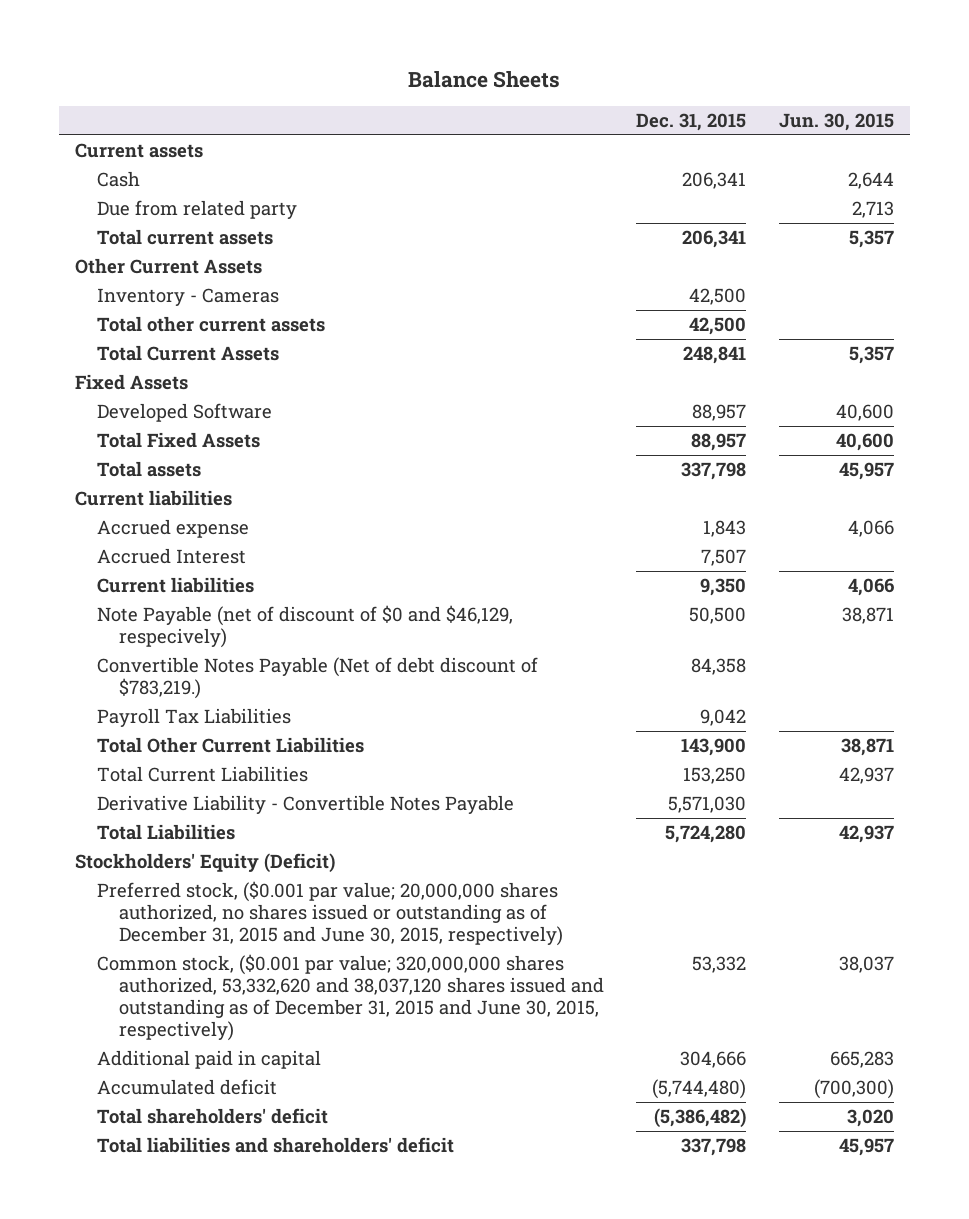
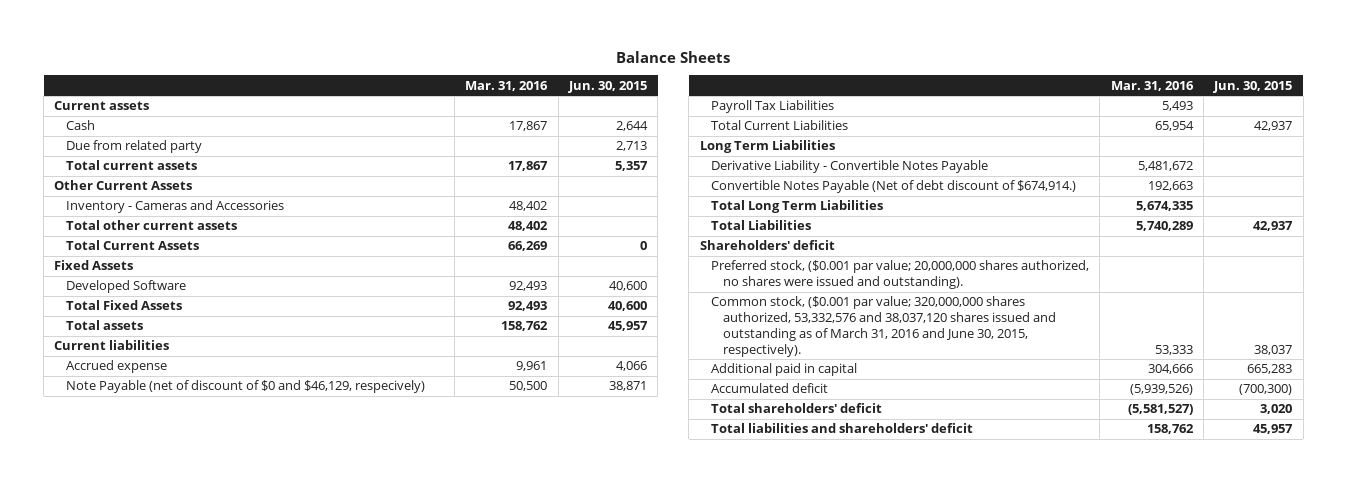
- | Dec. 31, 2015 | Jun. 30, 2015
+ | Mar. 31, 2016 | Jun. 30, 2015
- Inventory - Cameras | 42,500 |
+ Inventory - Cameras and Accessories | 48,402 |
- Total Current Assets | 248,841 | 5,357
+ Total Current Assets | 66,269 | 0
- Accrued Interest | 7,507 |
- Current liabilities | 9,350 | 4,066
- Convertible Notes Payable (Net of debt discount of $783,219.) | 84,358 |
- Total Other Current Liabilities | 143,900 | 38,871
+ Long Term Liabilities
+ Convertible Notes Payable (Net of debt discount of $674,914.) | 192,663 |
+ Total Long Term Liabilities | 5,674,335 |
- Stockholders' Equity (Deficit)
- Preferred stock, ($0.001 par value; 20,000,000 shares authorized, no shares issued or outstanding as of December 31, 2015 and June 30, 2015, respectively)
- Common stock, ($0.001 par value; 320,000,000 shares authorized, 53,332,620 and 38,037,120 shares issued and outstanding as of December 31, 2015 and June 30, 2015, respectively) | 53,332 | 38,037
+ Shareholders' deficit
+ Preferred stock, ($0.001 par value; 20,000,000 shares authorized, no shares were issued and outstanding).
+ Common stock, ($0.001 par value; 320,000,000 shares authorized, 53,332,576 and 38,037,120 shares issued and outstanding as of March 31, 2016 and June 30, 2015, respectively). | 53,333 | 38,037

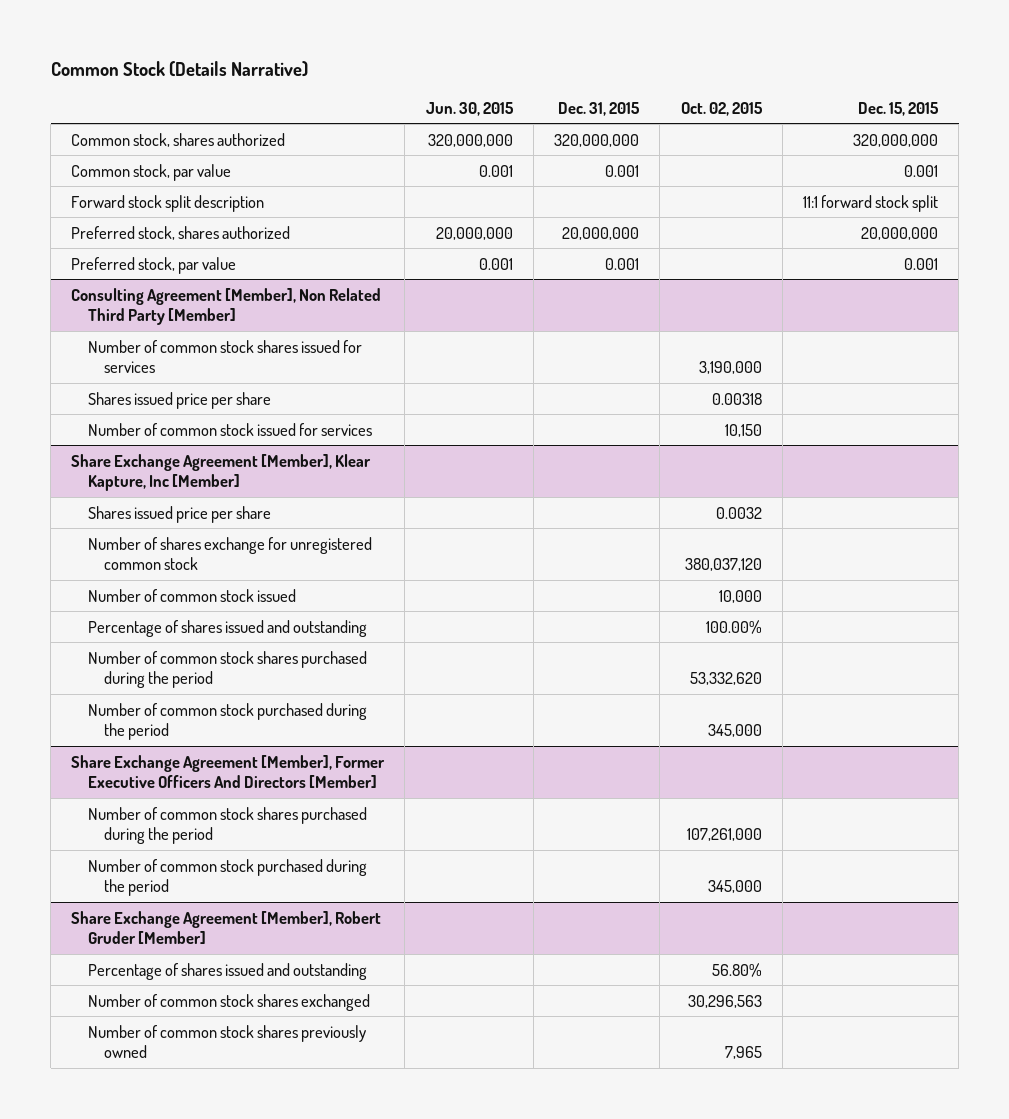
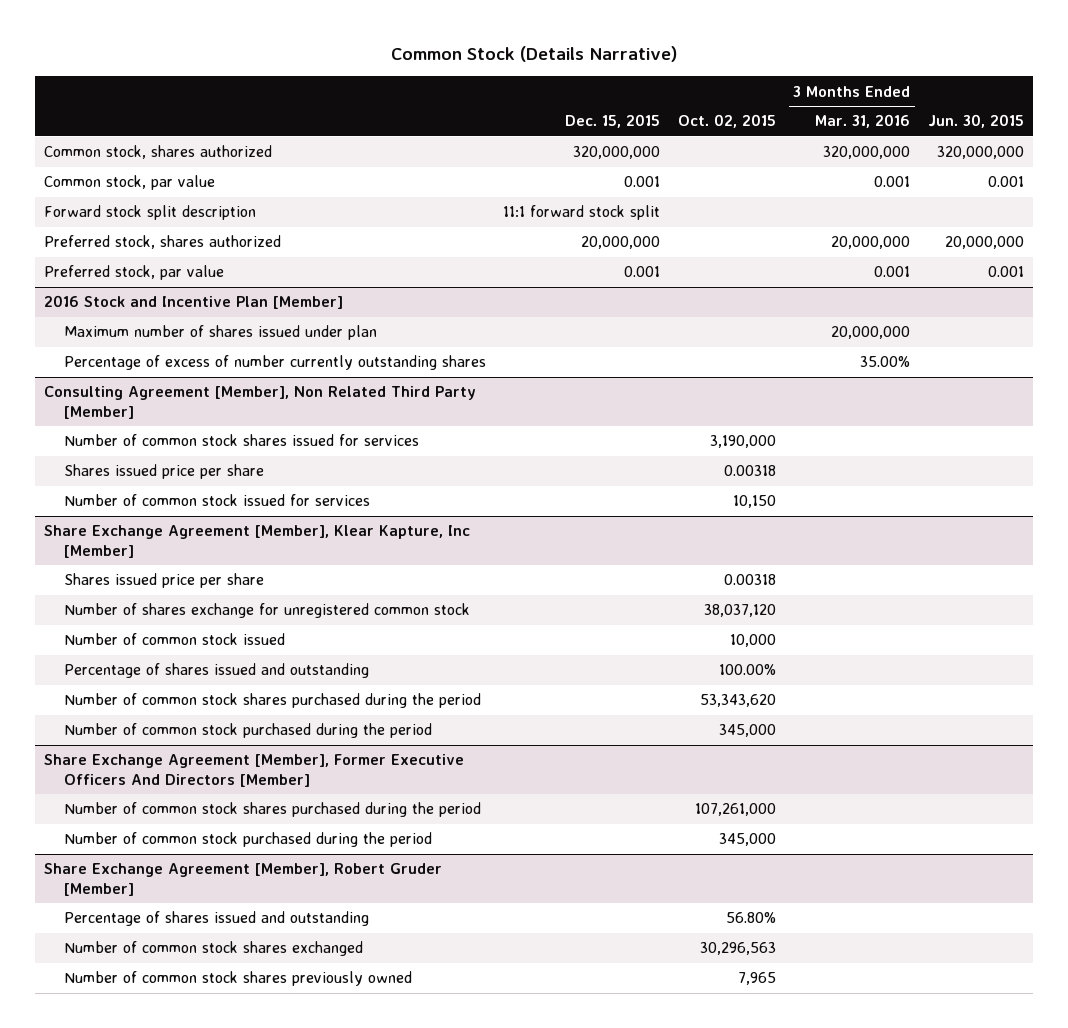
- | Jun. 30, 2015 | Dec. 31, 2015 | Oct. 02, 2015 | Dec. 15, 2015
+ | Dec. 15, 2015 | Oct. 02, 2015 | 3 Months Ended Mar. 31, 2016 | Jun. 30, 2015
+ 2016 Stock and Incentive Plan [Member]
+ Maximum number of shares issued under plan | | | 20,000,000 |
+ Percentage of excess of number currently outstanding shares | | | 35.00% |
@ Share Exchange Agreement [Member], Klear Kapture, Inc [Member]
- Shares issued price per share | | | 0.0032 |
- Number of shares exchange for unregistered common stock | | | 380,037,120 |
+ Shares issued price per share | | 0.00318 | |
+ Number of shares exchange for unregistered common stock | | 38,037,120 | |
- Number of common stock shares purchased during the period | | | 53,332,620 |
+ Number of common stock shares purchased during the period | | 53,343,620 | |

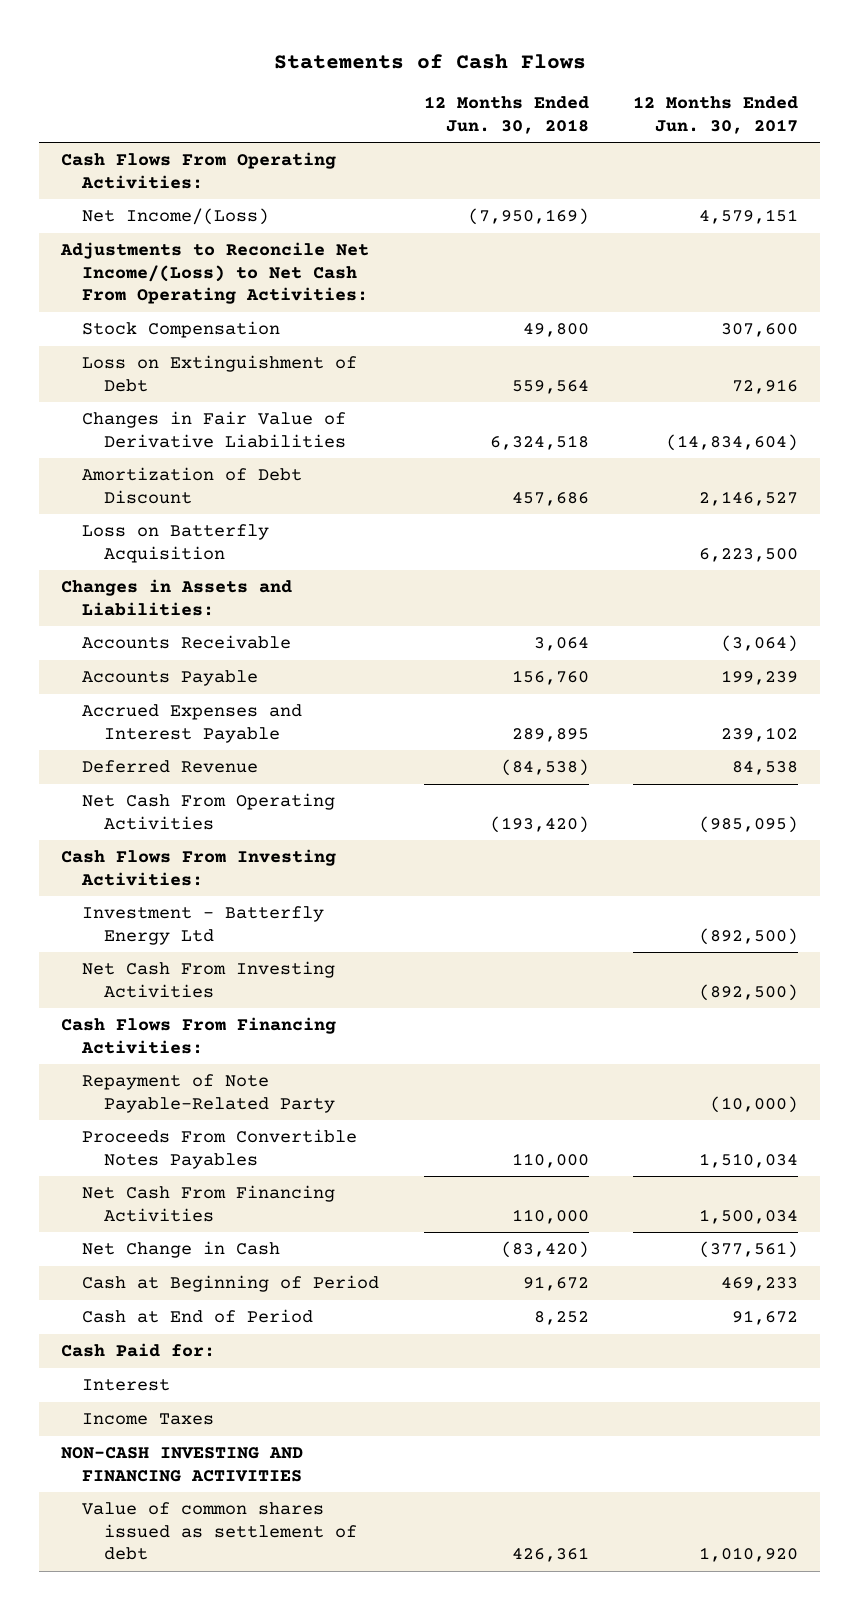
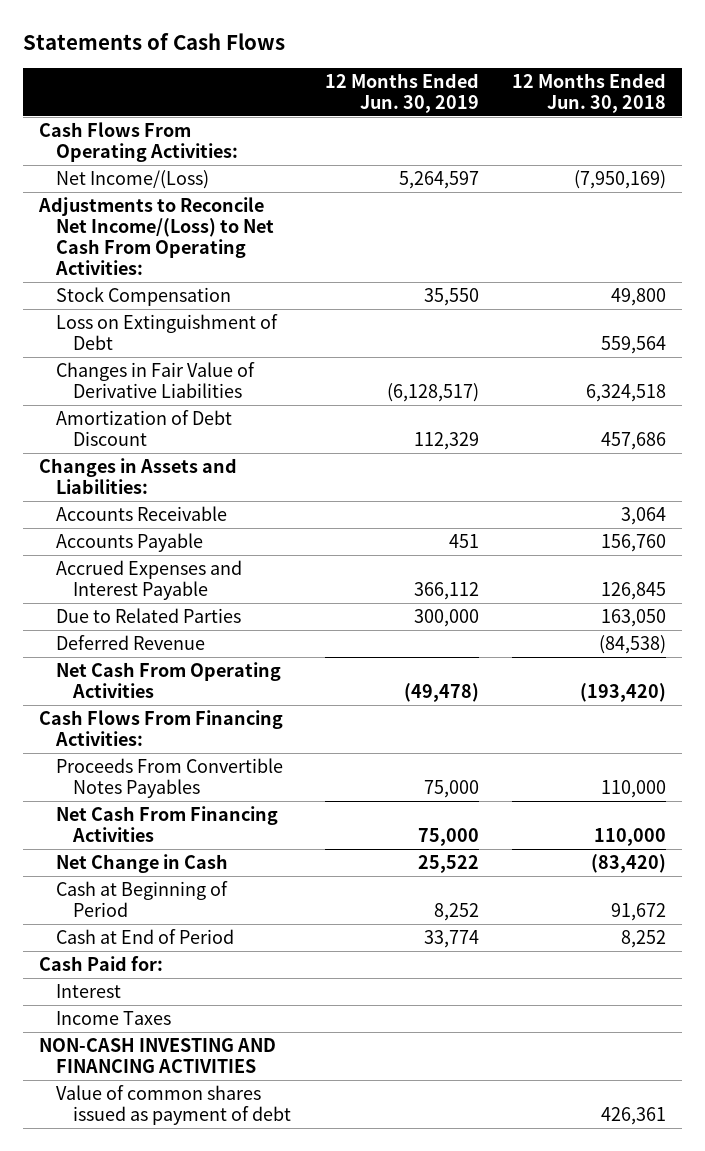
- | 12 Months Ended Jun. 30, 2018 | 12 Months Ended Jun. 30, 2017
+ | 12 Months Ended Jun. 30, 2019 | 12 Months Ended Jun. 30, 2018
- Loss on Batterfly Acquisition | | 6,223,500
- Accrued Expenses and Interest Payable | 289,895 | 239,102
+ Accrued Expenses and Interest Payable | 366,112 | 126,845
+ Due to Related Parties | 300,000 | 163,050
- Cash Flows From Investing Activities:
- Investment - Batterfly Energy Ltd | | (892,500)
- Net Cash From Investing Activities | | (892,500)
- Repayment of Note Payable-Related Party | | (10,000)
- Value of common shares issued as settlement of debt | 426,361 | 1,010,920
+ Value of common shares issued as payment of debt | | 426,361

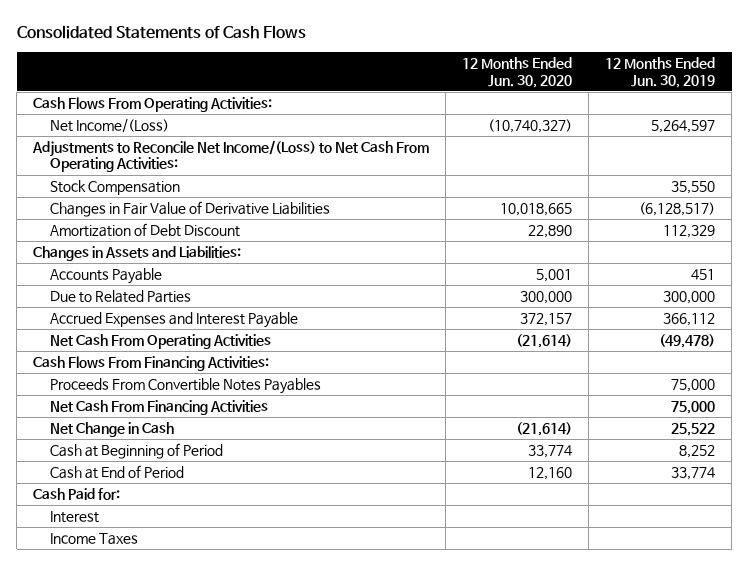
- Statements of Cash Flows
+ Consolidated Statements of Cash Flows
- | 12 Months Ended Jun. 30, 2019 | 12 Months Ended Jun. 30, 2018
+ | 12 Months Ended Jun. 30, 2020 | 12 Months Ended Jun. 30, 2019
- Loss on Extinguishment of Debt | | 559,564
- Accounts Receivable | | 3,064
- Deferred Revenue | | (84,538)
moved down: Accrued Expenses and Interest Payable | 372,157 | 366,112
- NON-CASH INVESTING AND FINANCING ACTIVITIES
- Value of common shares issued as payment of debt | | 426,361

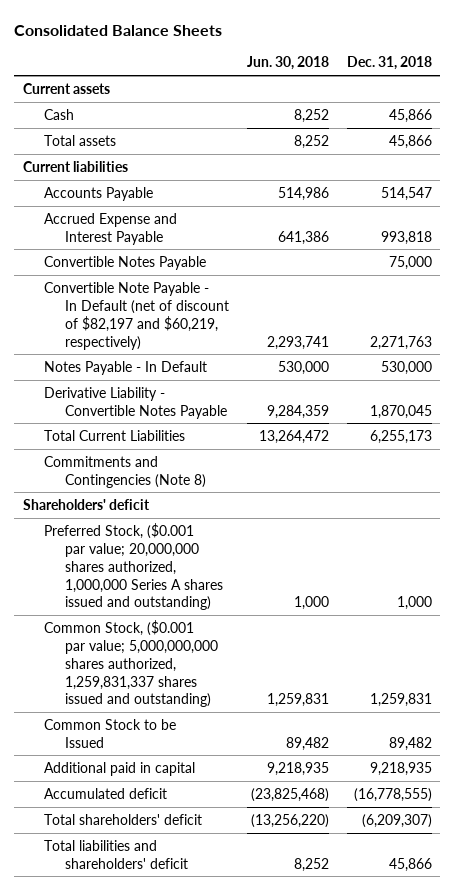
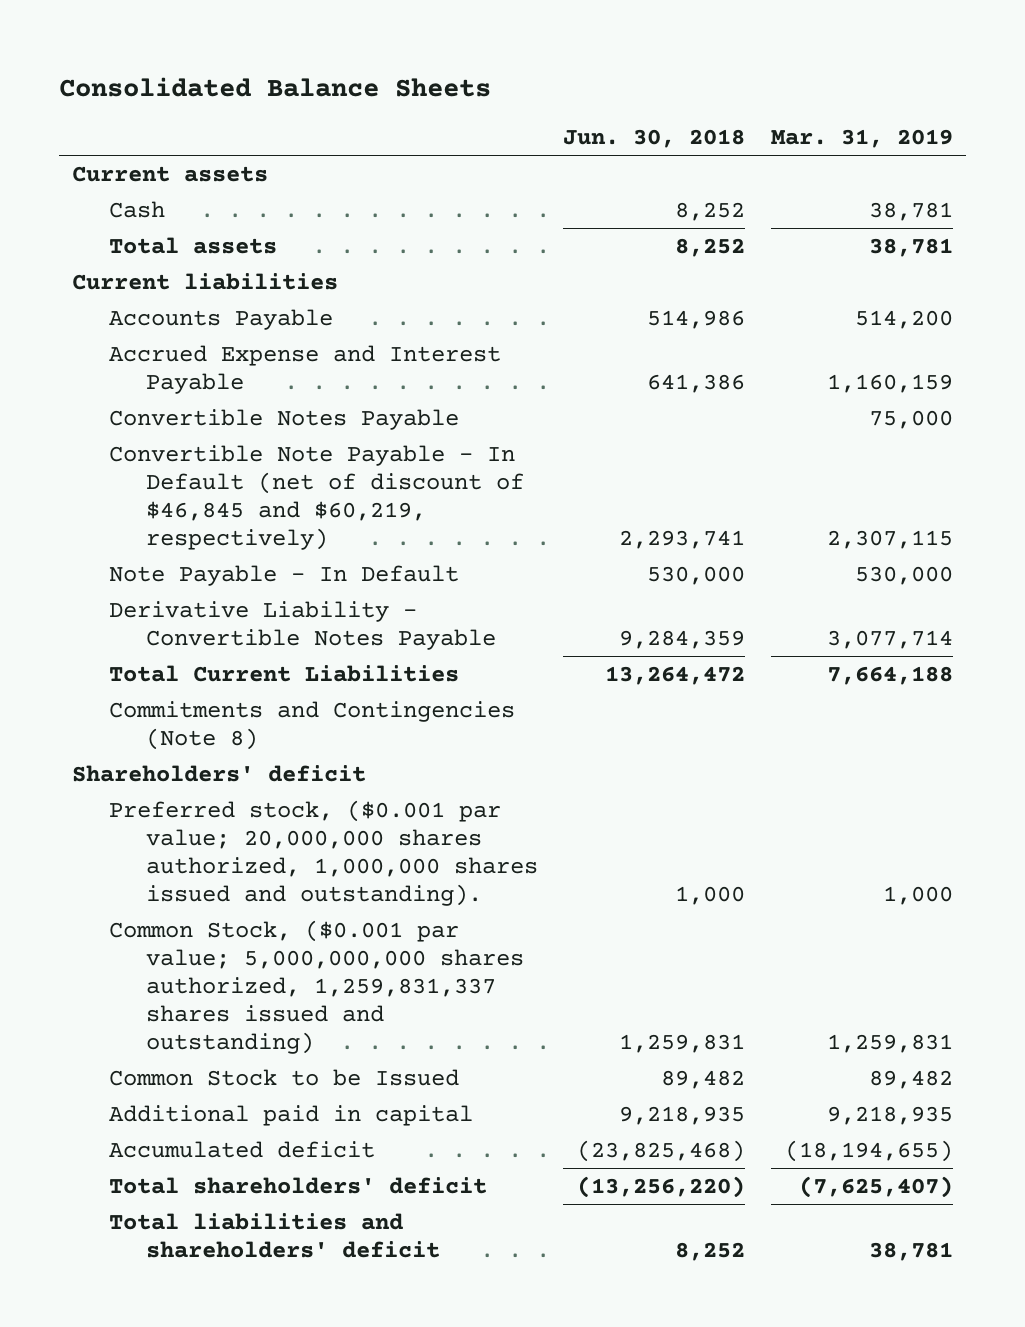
- | Jun. 30, 2018 | Dec. 31, 2018
+ | Jun. 30, 2018 | Mar. 31, 2019
- Convertible Note Payable - In Default (net of discount of $82,197 and $60,219, respectively) | 2,293,741 | 2,271,763
- Notes Payable - In Default | 530,000 | 530,000
+ Convertible Note Payable - In Default (net of discount of $46,845 and $60,219, respectively) | 2,293,741 | 2,307,115
+ Note Payable - In Default | 530,000 | 530,000
- Preferred Stock, ($0.001 par value; 20,000,000 shares authorized, 1,000,000 Series A shares issued and outstanding) | 1,000 | 1,000
+ Preferred stock, ($0.001 par value; 20,000,000 shares authorized, 1,000,000 shares issued and outstanding). | 1,000 | 1,000

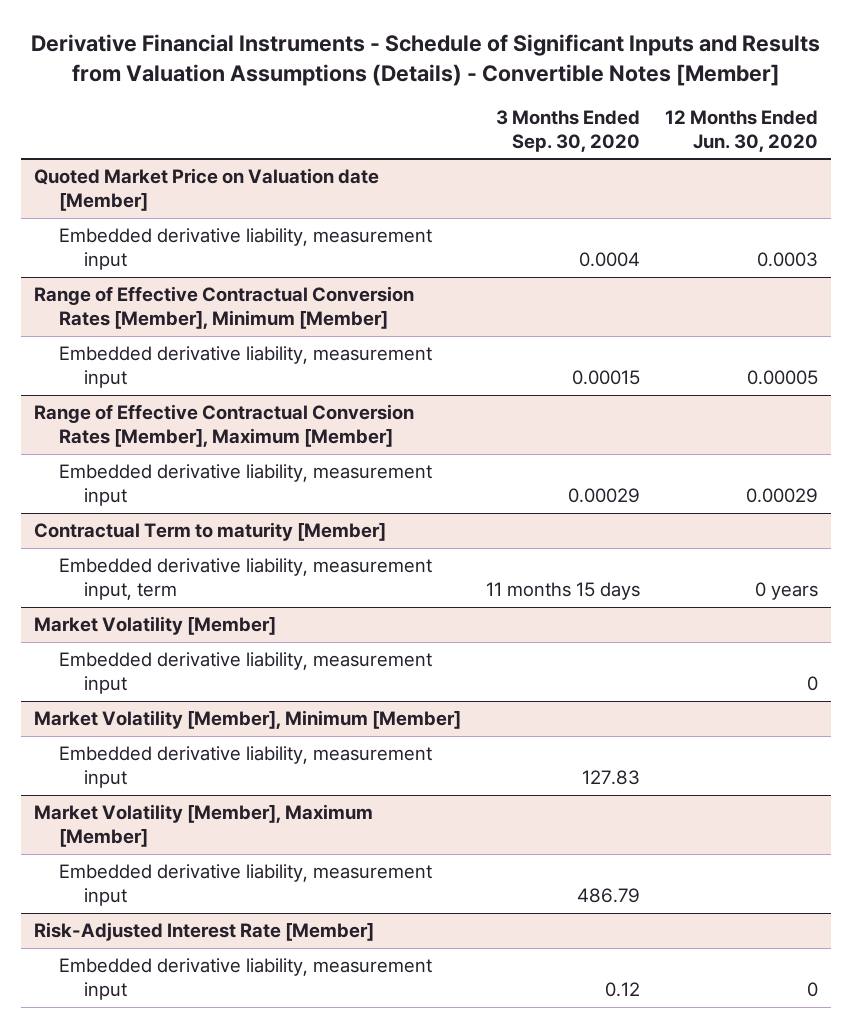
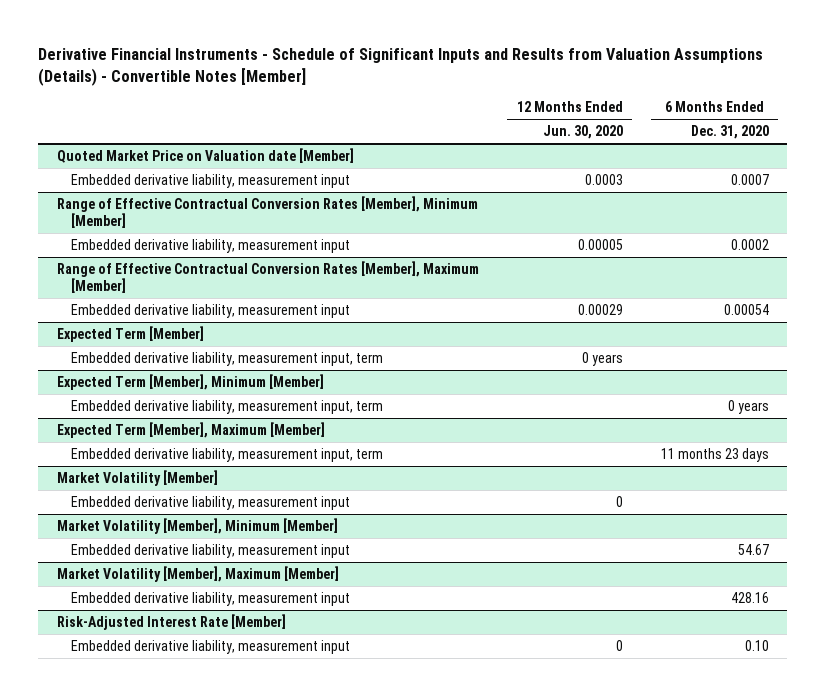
- | 3 Months Ended Sep. 30, 2020 | 12 Months Ended Jun. 30, 2020
+ | 12 Months Ended Jun. 30, 2020 | 6 Months Ended Dec. 31, 2020
- Contractual Term to maturity [Member]
+ Expected Term [Member]
+ Expected Term [Member], Minimum [Member]
+ Embedded derivative liability, measurement input, term | | 0 years
+ Expected Term [Member], Maximum [Member]
+ Embedded derivative liability, measurement input, term | | 11 months 23 days

